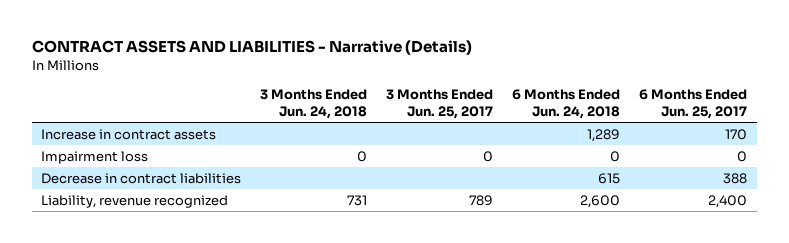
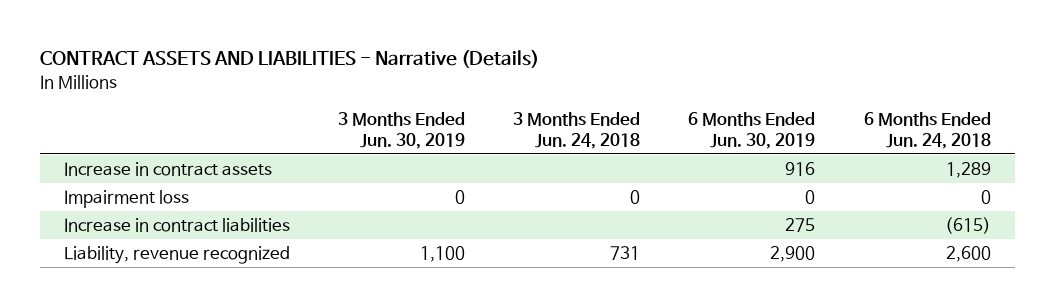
- | 3 Months Ended Jun. 24, 2018 | 3 Months Ended Jun. 25, 2017 | 6 Months Ended Jun. 24, 2018 | 6 Months Ended Jun. 25, 2017
+ | 3 Months Ended Jun. 30, 2019 | 3 Months Ended Jun. 24, 2018 | 6 Months Ended Jun. 30, 2019 | 6 Months Ended Jun. 24, 2018
- Decrease in contract liabilities | | | 615 | 388
+ Increase in contract liabilities | | | 275 | (615)

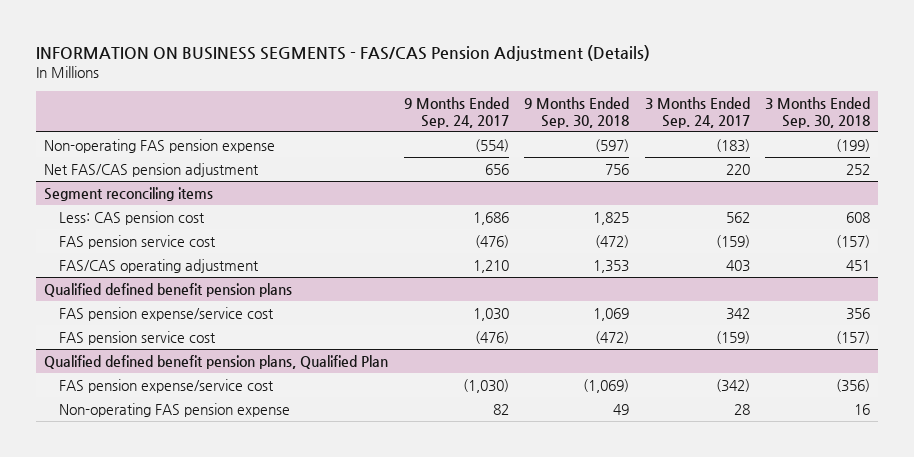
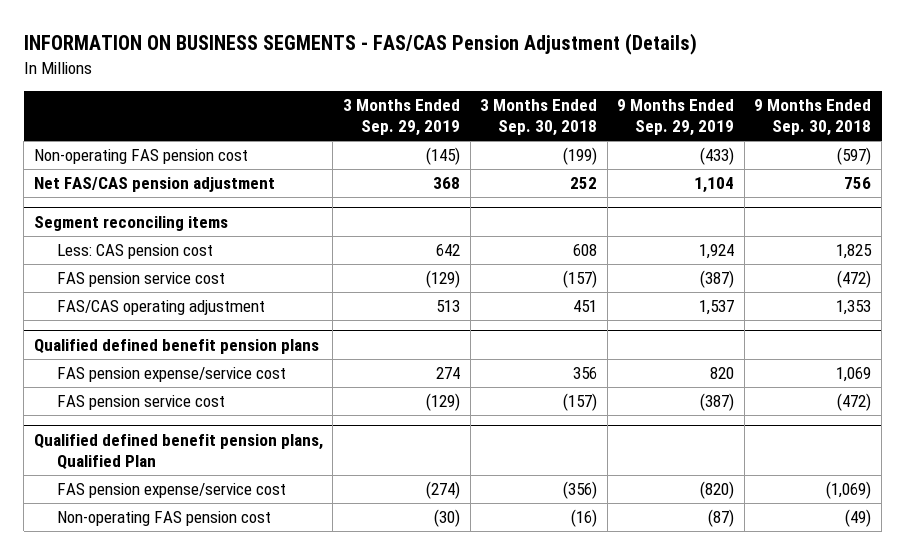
- | 9 Months Ended Sep. 24, 2017 | 9 Months Ended Sep. 30, 2018 | 3 Months Ended Sep. 24, 2017 | 3 Months Ended Sep. 30, 2018
+ | 3 Months Ended Sep. 29, 2019 | 3 Months Ended Sep. 30, 2018 | 9 Months Ended Sep. 29, 2019 | 9 Months Ended Sep. 30, 2018
- Non-operating FAS pension expense | (554) | (597) | (183) | (199)
+ Non-operating FAS pension cost | (145) | (199) | (433) | (597)
@ Qualified defined benefit pension plans, Qualified Plan
- Non-operating FAS pension expense | 82 | 49 | 28 | 16
+ Non-operating FAS pension cost | (30) | (16) | (87) | (49)

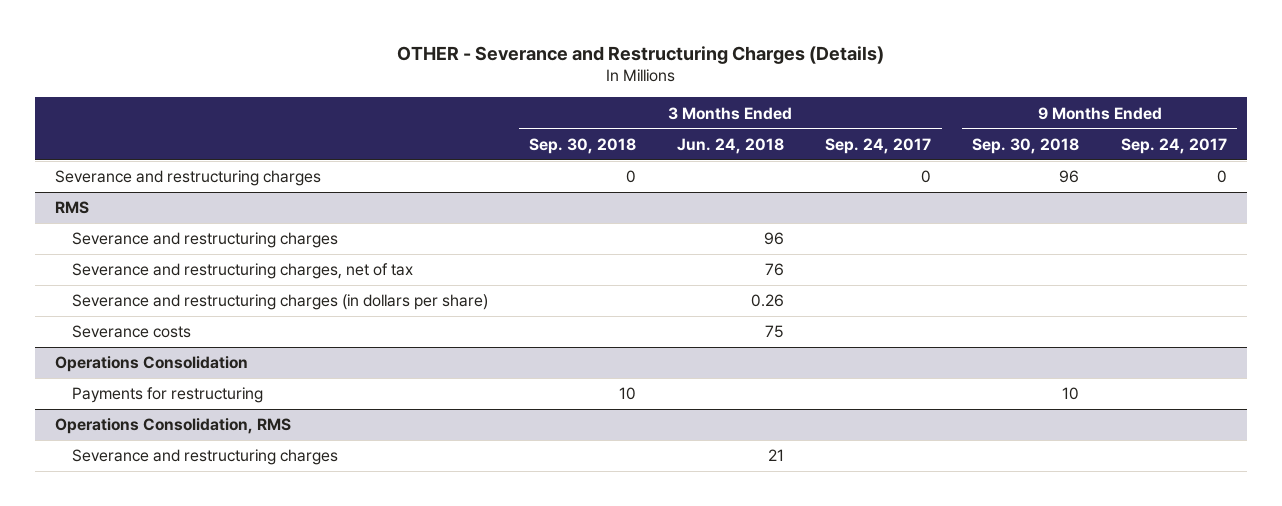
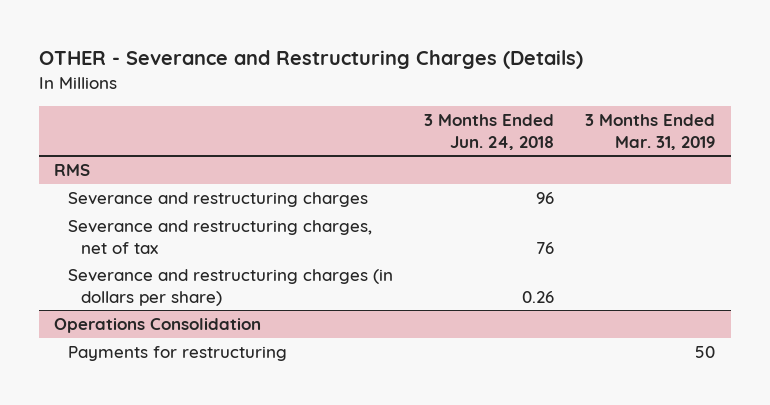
- | 3 Months Ended Sep. 30, 2018 | 3 Months Ended Jun. 24, 2018 | 3 Months Ended Sep. 24, 2017 | 9 Months Ended Sep. 30, 2018 | 9 Months Ended Sep. 24, 2017
+ | 3 Months Ended Jun. 24, 2018 | 3 Months Ended Mar. 31, 2019
- Severance and restructuring charges | 0 | | 0 | 96 | 0
@ RMS
- Severance costs | | 75 | | |
- Operations Consolidation, RMS
- Severance and restructuring charges | | 21 | | |

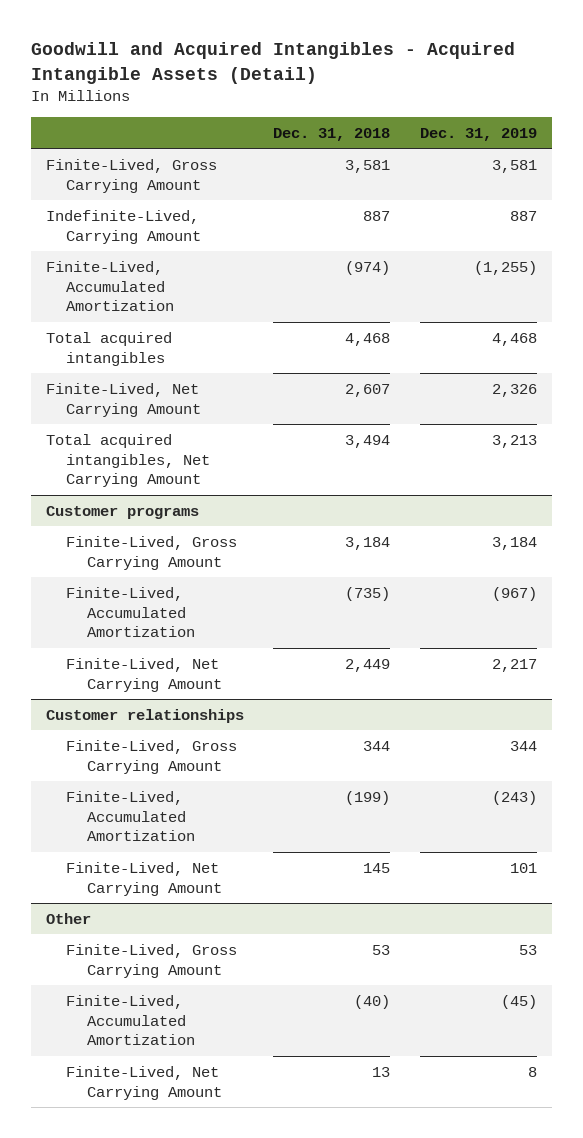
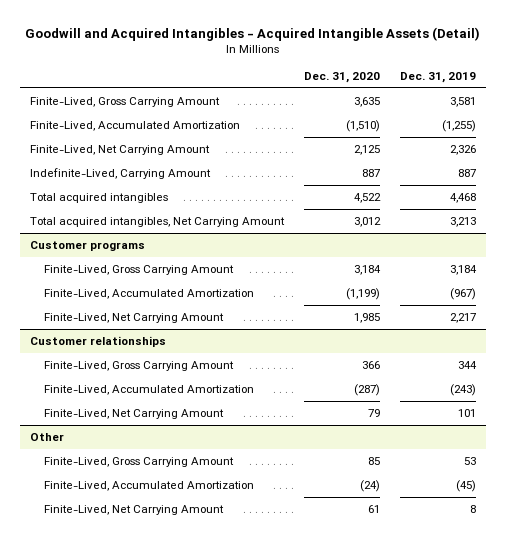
- | Dec. 31, 2018 | Dec. 31, 2019
+ | Dec. 31, 2020 | Dec. 31, 2019
moved down: Indefinite-Lived, Carrying Amount | 887 | 887
moved down: Total acquired intangibles | 4,522 | 4,468

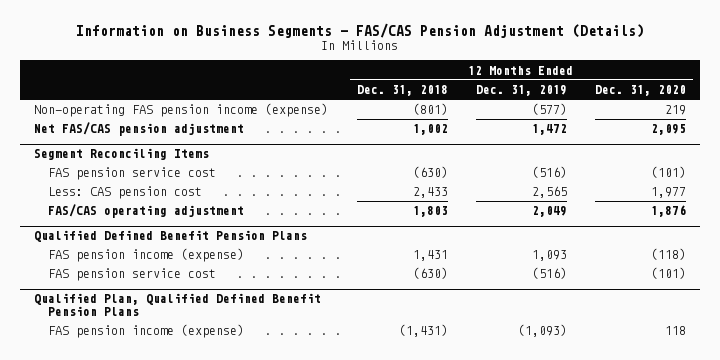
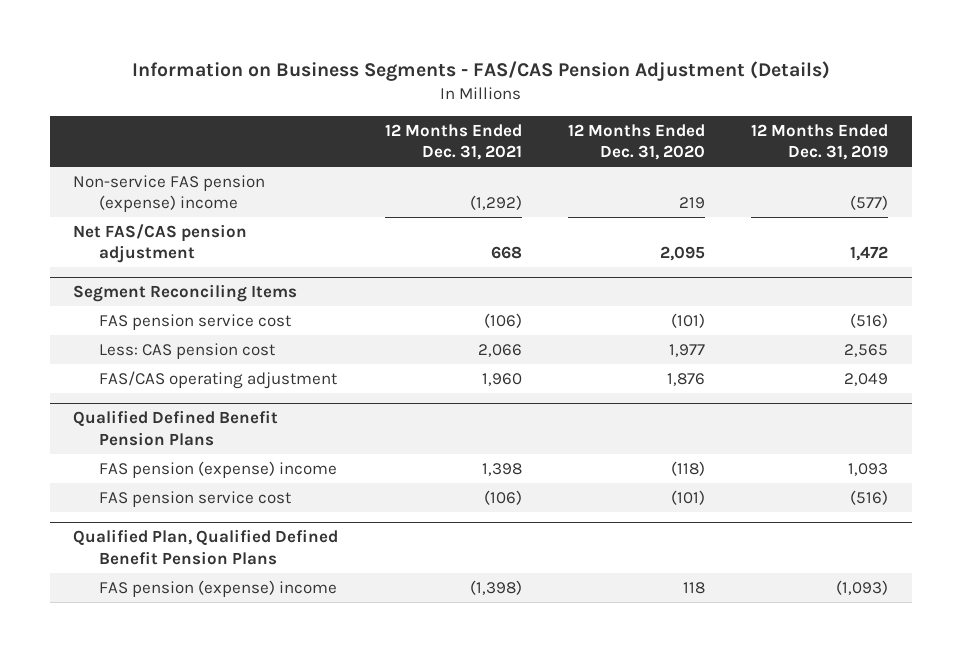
- | 12 Months Ended Dec. 31, 2018 | 12 Months Ended Dec. 31, 2019 | 12 Months Ended Dec. 31, 2020
+ | 12 Months Ended Dec. 31, 2021 | 12 Months Ended Dec. 31, 2020 | 12 Months Ended Dec. 31, 2019
- Non-operating FAS pension income (expense) | (801) | (577) | 219
+ Non-service FAS pension (expense) income | (1,292) | 219 | (577)
@ Qualified Defined Benefit Pension Plans
- FAS pension income (expense) | 1,431 | 1,093 | (118)
+ FAS pension (expense) income | 1,398 | (118) | 1,093
@ Qualified Plan, Qualified Defined Benefit Pension Plans
- FAS pension income (expense) | (1,431) | (1,093) | 118
+ FAS pension (expense) income | (1,398) | 118 | (1,093)

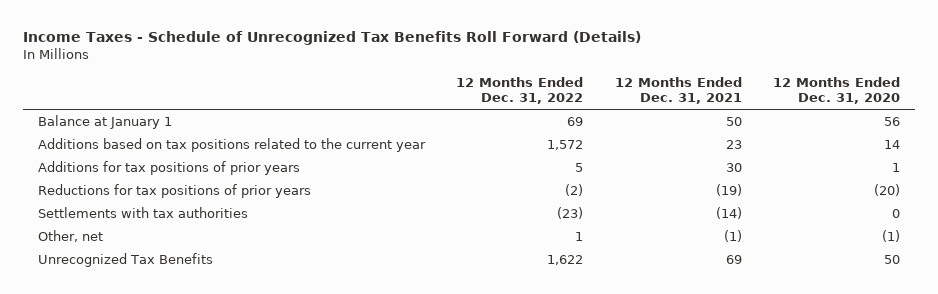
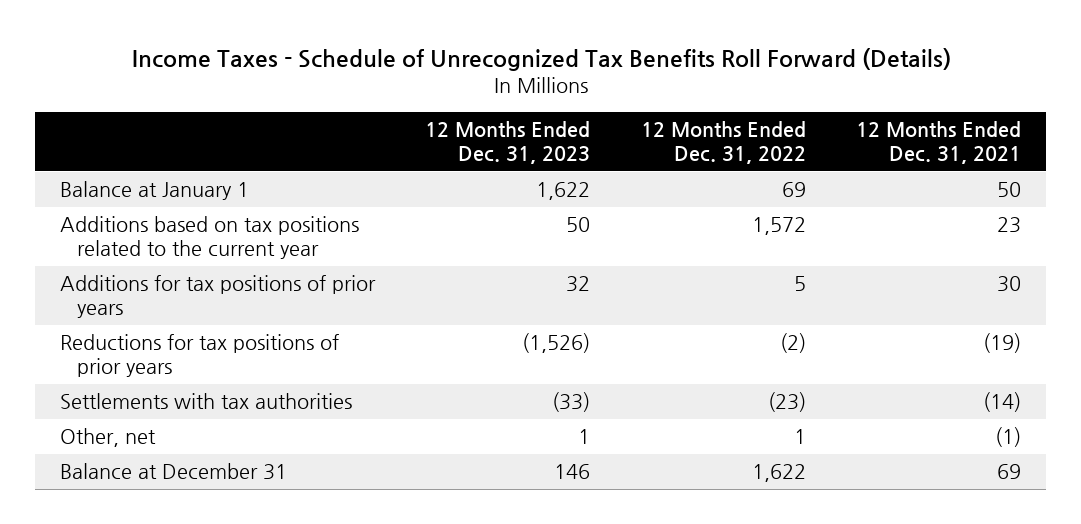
- | 12 Months Ended Dec. 31, 2022 | 12 Months Ended Dec. 31, 2021 | 12 Months Ended Dec. 31, 2020
+ | 12 Months Ended Dec. 31, 2023 | 12 Months Ended Dec. 31, 2022 | 12 Months Ended Dec. 31, 2021
- Unrecognized Tax Benefits | 1,622 | 69 | 50
+ Balance at December 31 | 146 | 1,622 | 69

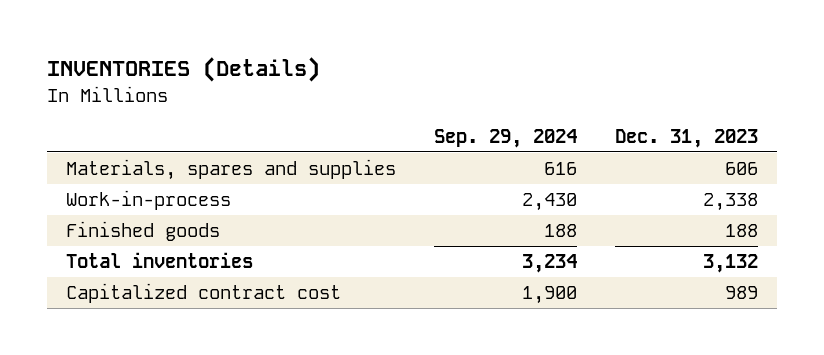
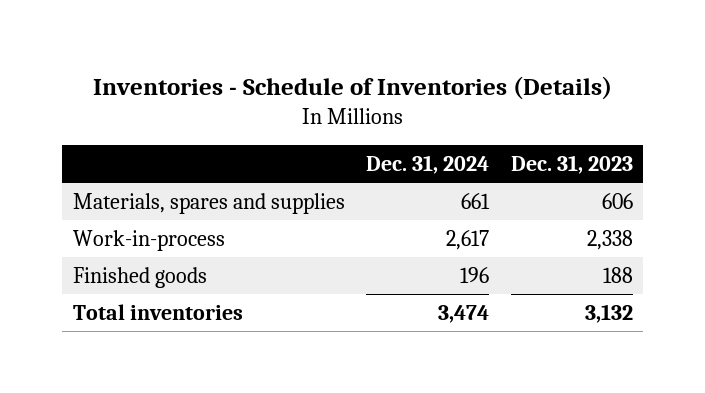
- INVENTORIES (Details)
+ Inventories - Schedule of Inventories (Details)
- | Sep. 29, 2024 | Dec. 31, 2023
+ | Dec. 31, 2024 | Dec. 31, 2023
- Capitalized contract cost | 1,900 | 989

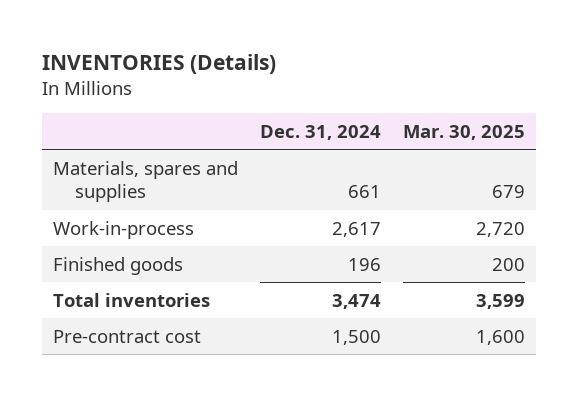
- Inventories - Schedule of Inventories (Details)
+ INVENTORIES (Details)
- | Dec. 31, 2024 | Dec. 31, 2023
+ | Dec. 31, 2024 | Mar. 30, 2025
+ Pre-contract cost | 1,500 | 1,600

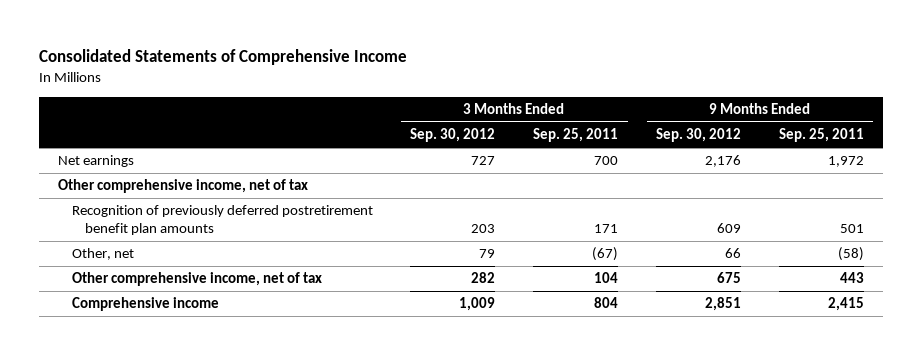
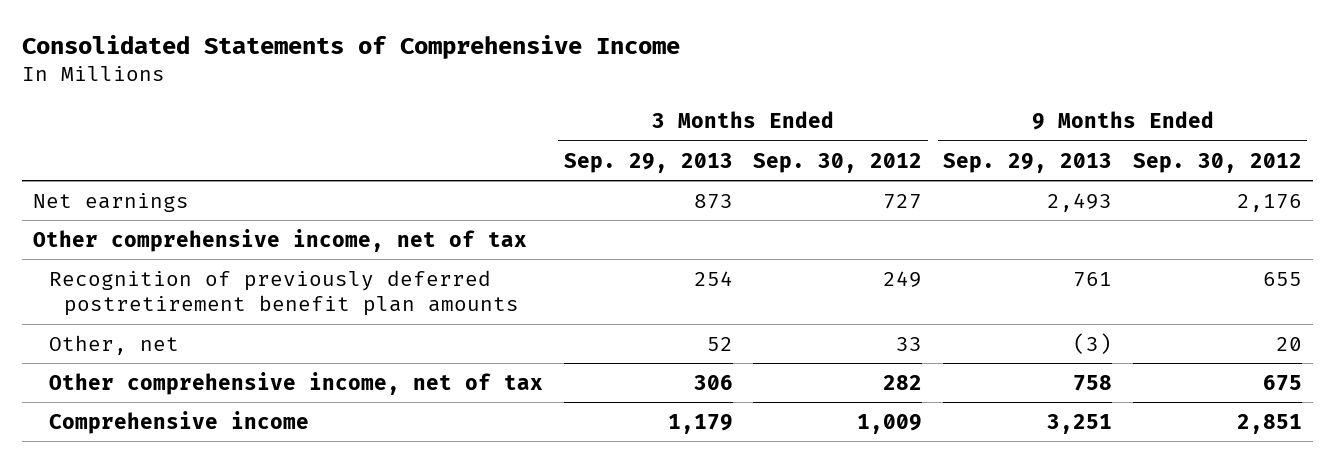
- | 3 Months Ended Sep. 30, 2012 | 3 Months Ended Sep. 25, 2011 | 9 Months Ended Sep. 30, 2012 | 9 Months Ended Sep. 25, 2011
+ | 3 Months Ended Sep. 29, 2013 | 3 Months Ended Sep. 30, 2012 | 9 Months Ended Sep. 29, 2013 | 9 Months Ended Sep. 30, 2012
- Recognition of previously deferred postretirement benefit plan amounts | 203 | 171 | 609 | 501
- Other, net | 79 | (67) | 66 | (58)
+ Recognition of previously deferred postretirement benefit plan amounts | 254 | 249 | 761 | 655
+ Other, net | 52 | 33 | (3) | 20

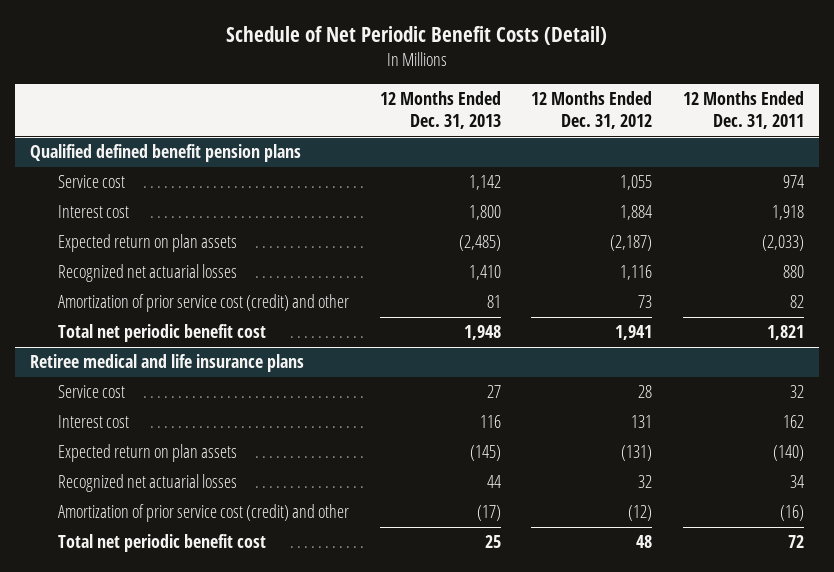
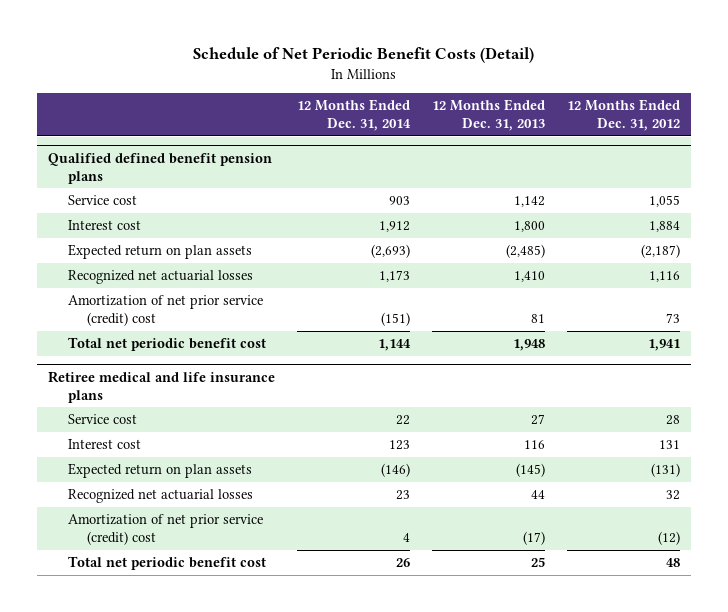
- | 12 Months Ended Dec. 31, 2013 | 12 Months Ended Dec. 31, 2012 | 12 Months Ended Dec. 31, 2011
+ | 12 Months Ended Dec. 31, 2014 | 12 Months Ended Dec. 31, 2013 | 12 Months Ended Dec. 31, 2012
@ Qualified defined benefit pension plans
- Amortization of prior service cost (credit) and other | 81 | 73 | 82
+ Amortization of net prior service (credit) cost | (151) | 81 | 73
@ Retiree medical and life insurance plans
- Amortization of prior service cost (credit) and other | (17) | (12) | (16)
+ Amortization of net prior service (credit) cost | 4 | (17) | (12)

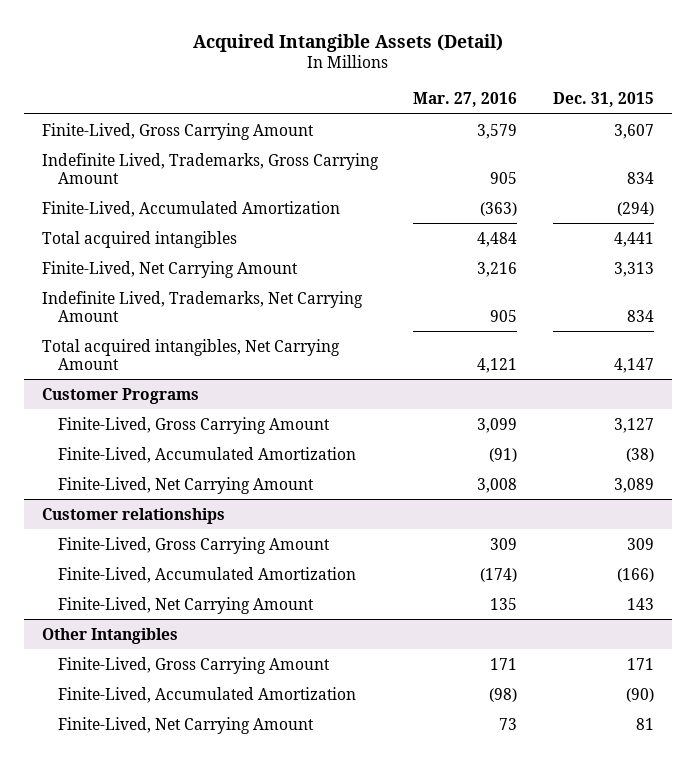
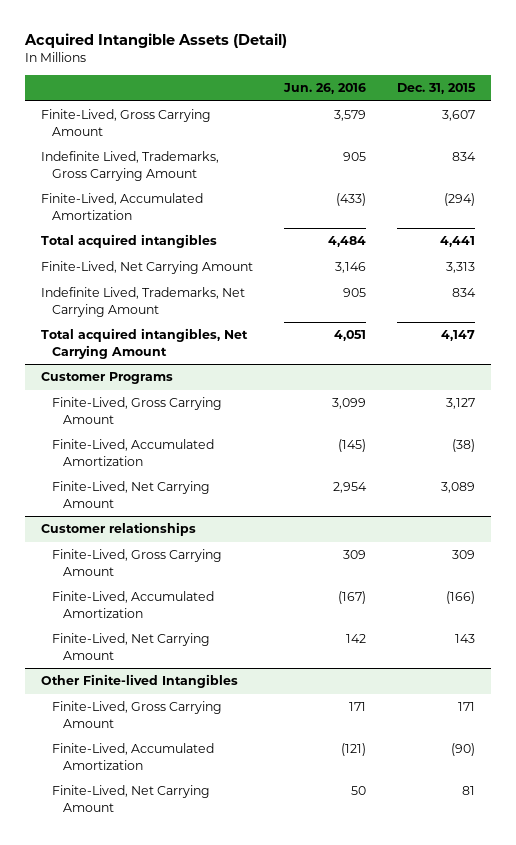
- | Mar. 27, 2016 | Dec. 31, 2015
+ | Jun. 26, 2016 | Dec. 31, 2015
- Other Intangibles
+ Other Finite-lived Intangibles

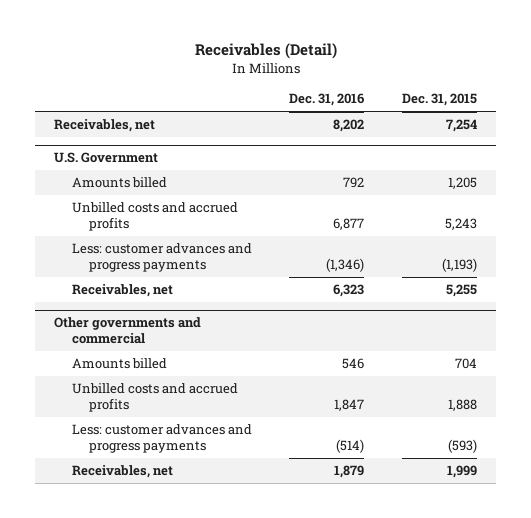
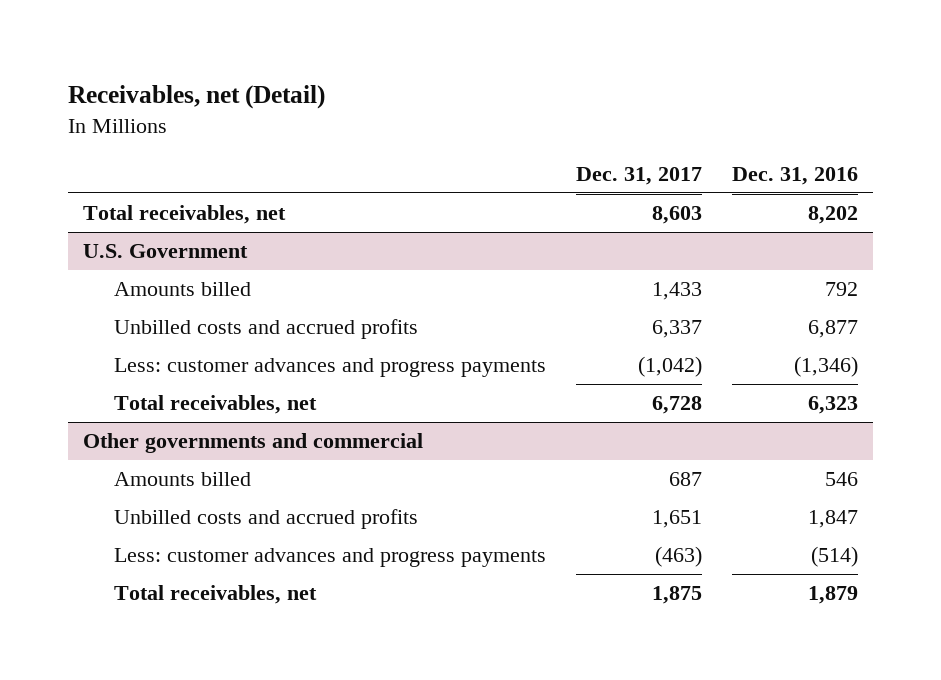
- Receivables (Detail)
+ Receivables, net (Detail)
- | Dec. 31, 2016 | Dec. 31, 2015
+ | Dec. 31, 2017 | Dec. 31, 2016
- Receivables, net | 8,202 | 7,254
+ Total receivables, net | 8,603 | 8,202
@ U.S. Government
- Receivables, net | 6,323 | 5,255
+ Total receivables, net | 6,728 | 6,323
@ Other governments and commercial
- Receivables, net | 1,879 | 1,999
+ Total receivables, net | 1,875 | 1,879

